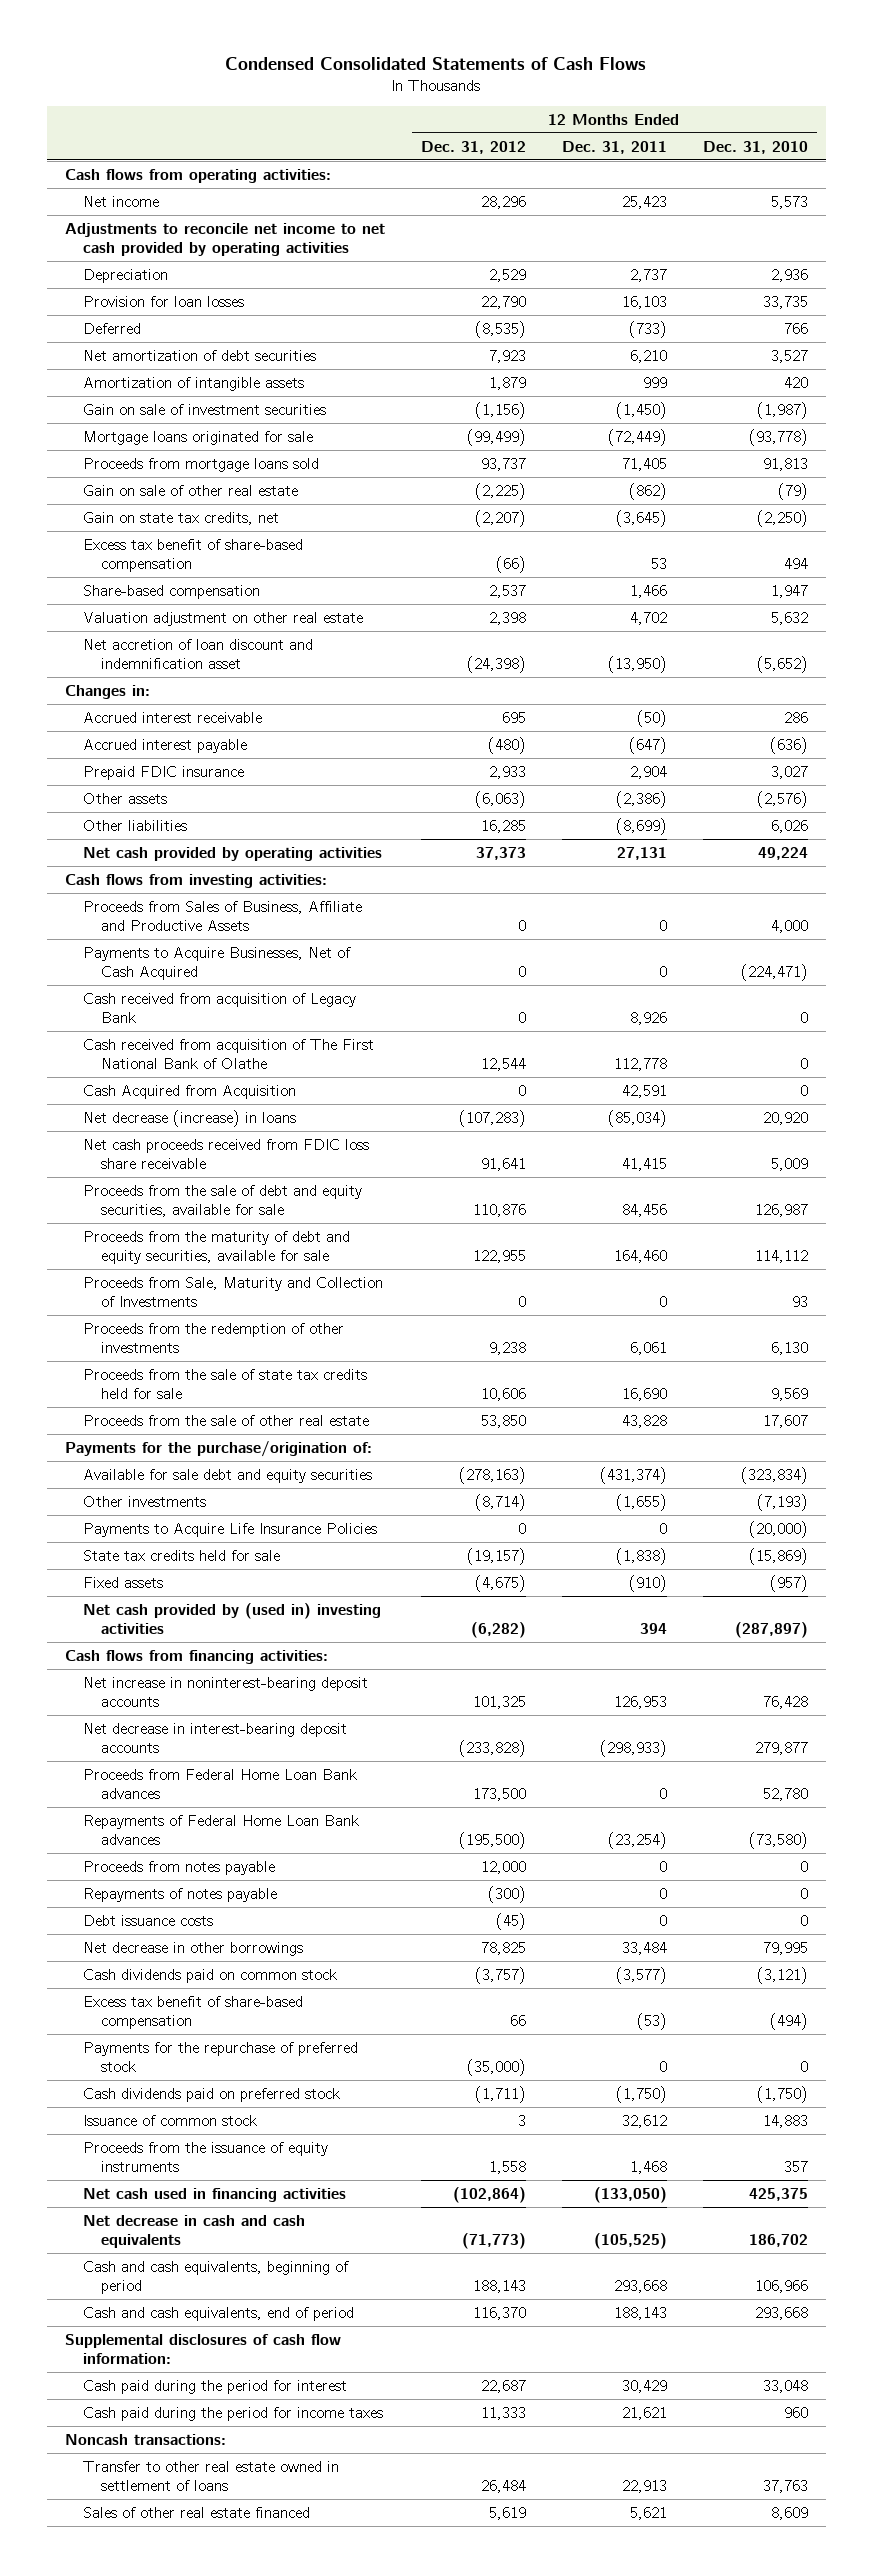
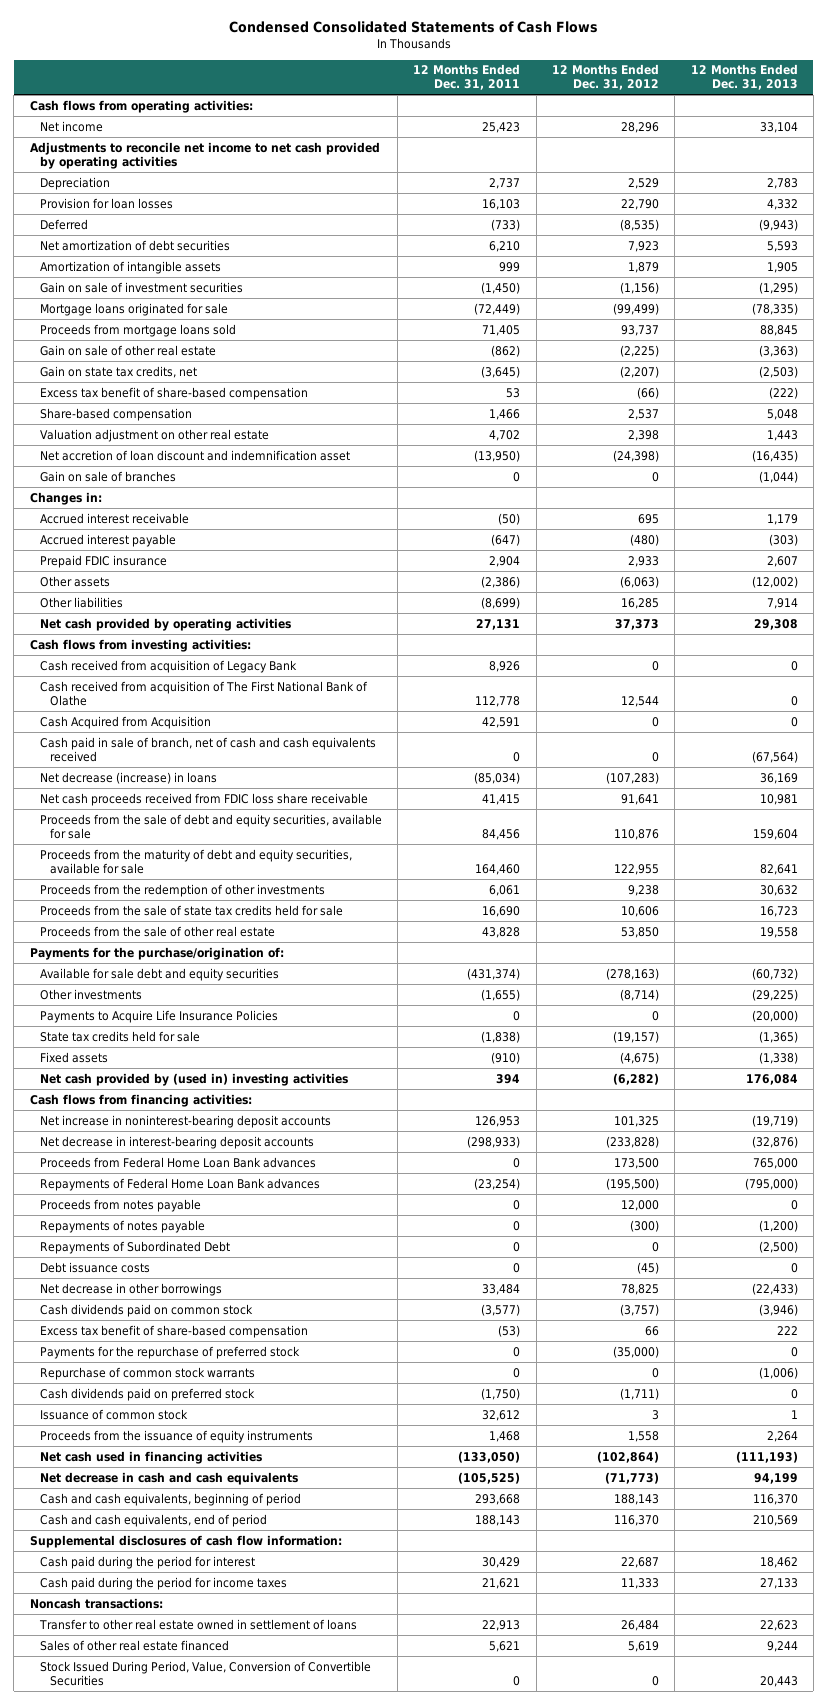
- | 12 Months Ended Dec. 31, 2012 | 12 Months Ended Dec. 31, 2011 | 12 Months Ended Dec. 31, 2010
+ | 12 Months Ended Dec. 31, 2011 | 12 Months Ended Dec. 31, 2012 | 12 Months Ended Dec. 31, 2013
+ Gain on sale of branches | 0 | 0 | (1,044)
- Proceeds from Sales of Business, Affiliate and Productive Assets | 0 | 0 | 4,000
- Payments to Acquire Businesses, Net of Cash Acquired | 0 | 0 | (224,471)
+ Cash paid in sale of branch, net of cash and cash equivalents received | 0 | 0 | (67,564)
- Proceeds from Sale, Maturity and Collection of Investments | 0 | 0 | 93
+ Repayments of Subordinated Debt | 0 | 0 | (2,500)
+ Repurchase of common stock warrants | 0 | 0 | (1,006)
+ Stock Issued During Period, Value, Conversion of Convertible Securities | 0 | 0 | 20,443

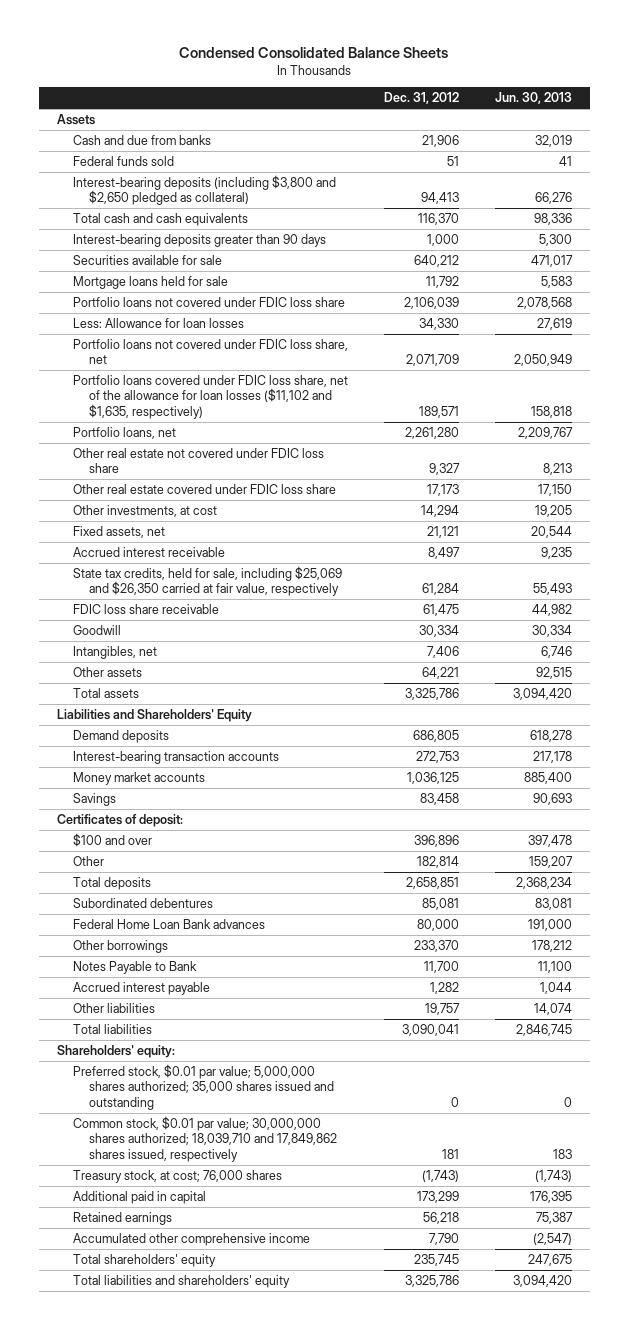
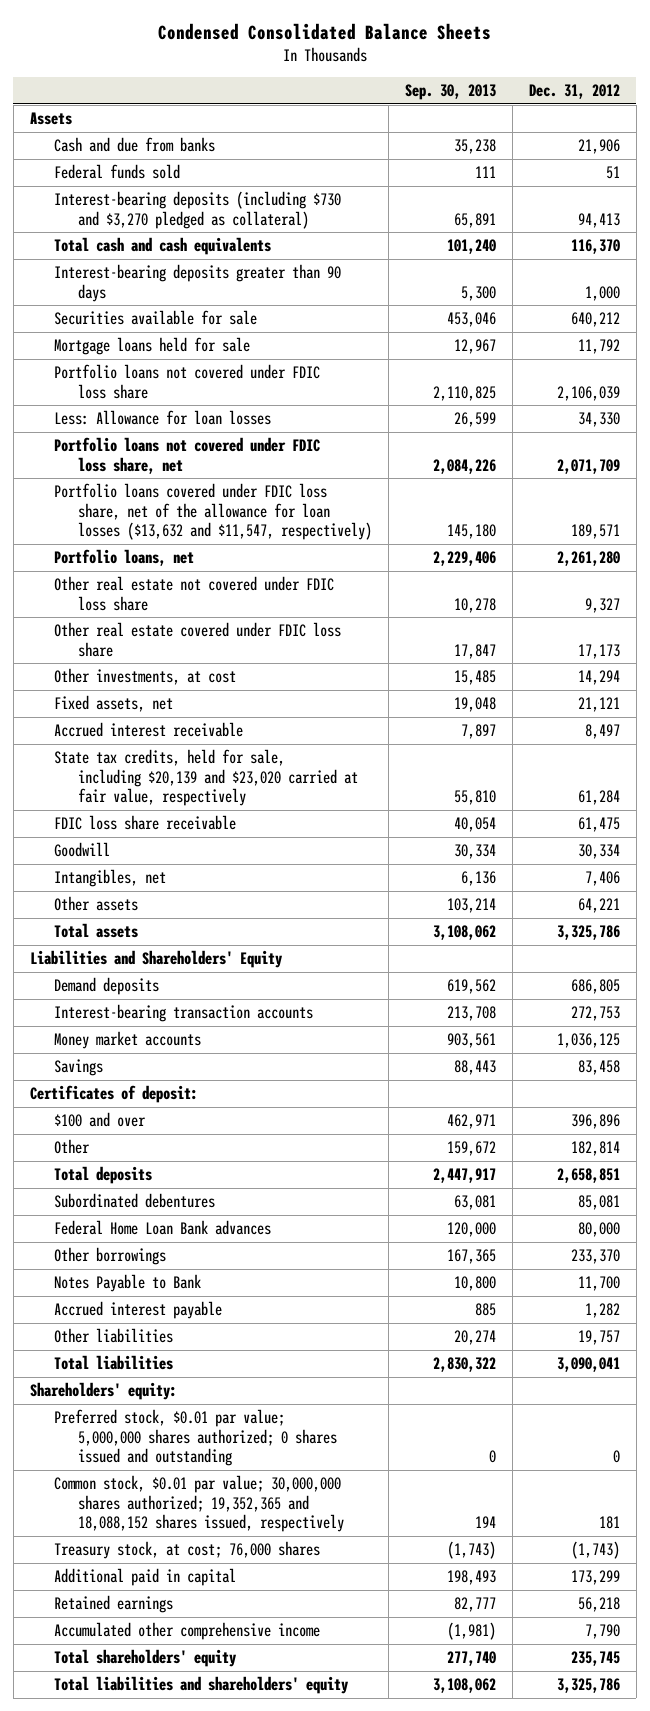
- | Dec. 31, 2012 | Jun. 30, 2013
+ | Sep. 30, 2013 | Dec. 31, 2012
- Interest-bearing deposits (including $3,800 and $2,650 pledged as collateral) | 94,413 | 66,276
+ Interest-bearing deposits (including $730 and $3,270 pledged as collateral) | 65,891 | 94,413
- Portfolio loans covered under FDIC loss share, net of the allowance for loan losses ($11,102 and $1,635, respectively) | 189,571 | 158,818
+ Portfolio loans covered under FDIC loss share, net of the allowance for loan losses ($13,632 and $11,547, respectively) | 145,180 | 189,571
- State tax credits, held for sale, including $25,069 and $26,350 carried at fair value, respectively | 61,284 | 55,493
+ State tax credits, held for sale, including $20,139 and $23,020 carried at fair value, respectively | 55,810 | 61,284
- Preferred stock, $0.01 par value; 5,000,000 shares authorized; 35,000 shares issued and outstanding | 0 | 0
- Common stock, $0.01 par value; 30,000,000 shares authorized; 18,039,710 and 17,849,862 shares issued, respectively | 181 | 183
+ Preferred stock, $0.01 par value; 5,000,000 shares authorized; 0 shares issued and outstanding | 0 | 0
+ Common stock, $0.01 par value; 30,000,000 shares authorized; 19,352,365 and 18,088,152 shares issued, respectively | 194 | 181

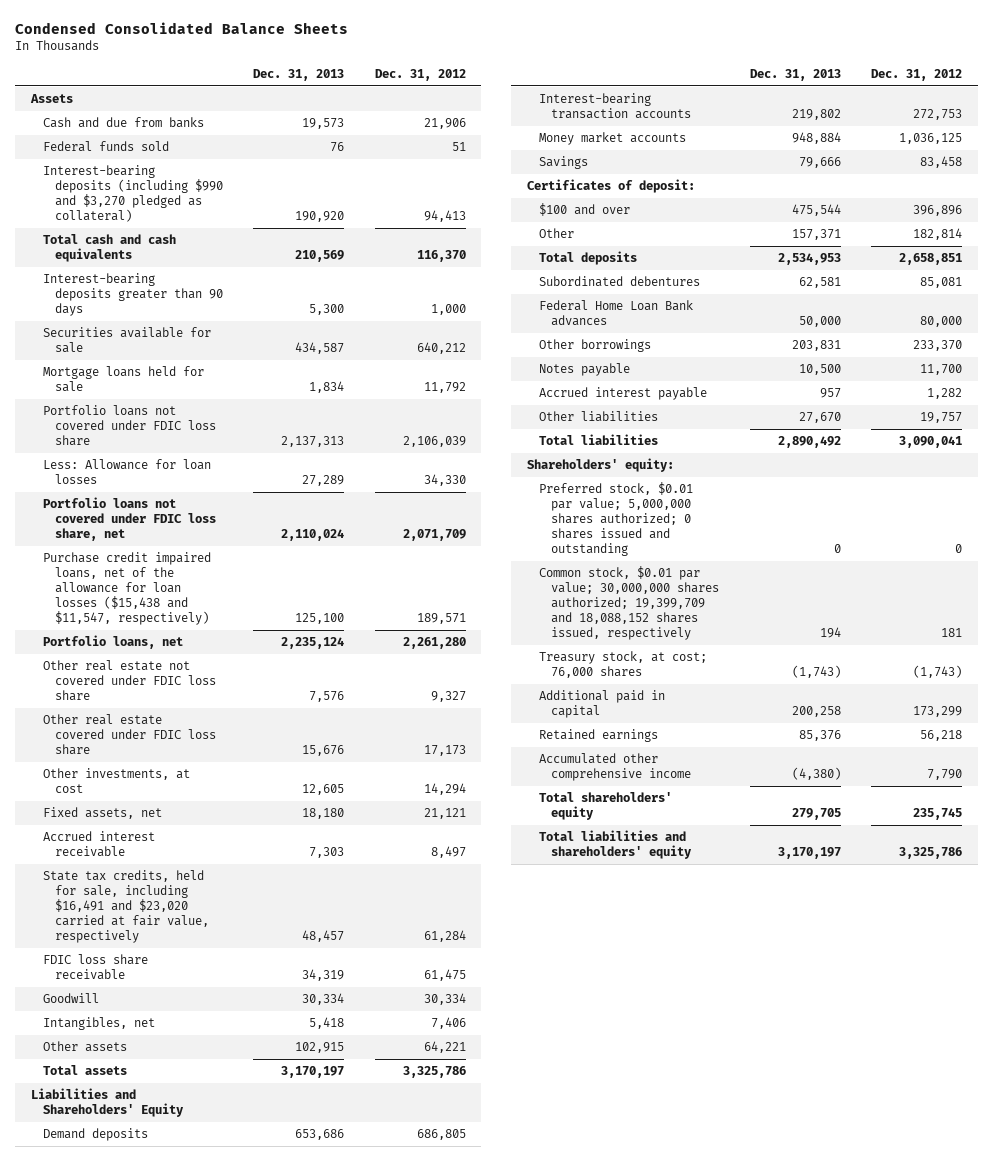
- | Sep. 30, 2013 | Dec. 31, 2012
+ | Dec. 31, 2013 | Dec. 31, 2012
- Interest-bearing deposits (including $730 and $3,270 pledged as collateral) | 65,891 | 94,413
+ Interest-bearing deposits (including $990 and $3,270 pledged as collateral) | 190,920 | 94,413
- Portfolio loans covered under FDIC loss share, net of the allowance for loan losses ($13,632 and $11,547, respectively) | 145,180 | 189,571
+ Purchase credit impaired loans, net of the allowance for loan losses ($15,438 and $11,547, respectively) | 125,100 | 189,571
- State tax credits, held for sale, including $20,139 and $23,020 carried at fair value, respectively | 55,810 | 61,284
+ State tax credits, held for sale, including $16,491 and $23,020 carried at fair value, respectively | 48,457 | 61,284
- Notes Payable to Bank | 10,800 | 11,700
+ Notes payable | 10,500 | 11,700
- Common stock, $0.01 par value; 30,000,000 shares authorized; 19,352,365 and 18,088,152 shares issued, respectively | 194 | 181
+ Common stock, $0.01 par value; 30,000,000 shares authorized; 19,399,709 and 18,088,152 shares issued, respectively | 194 | 181

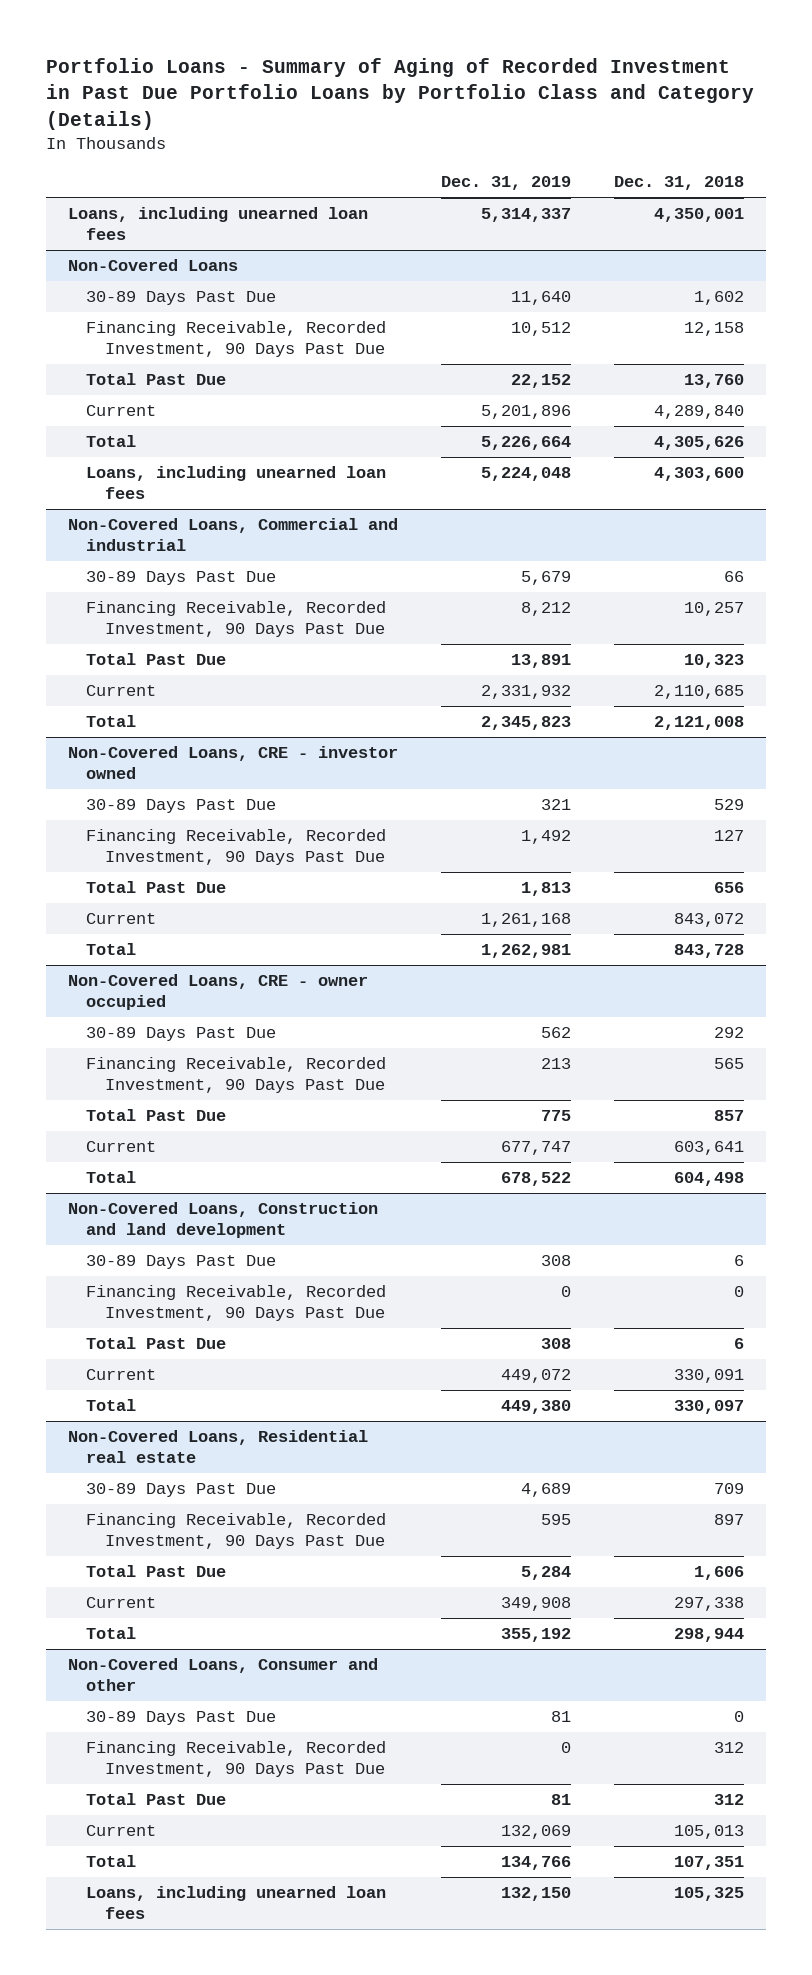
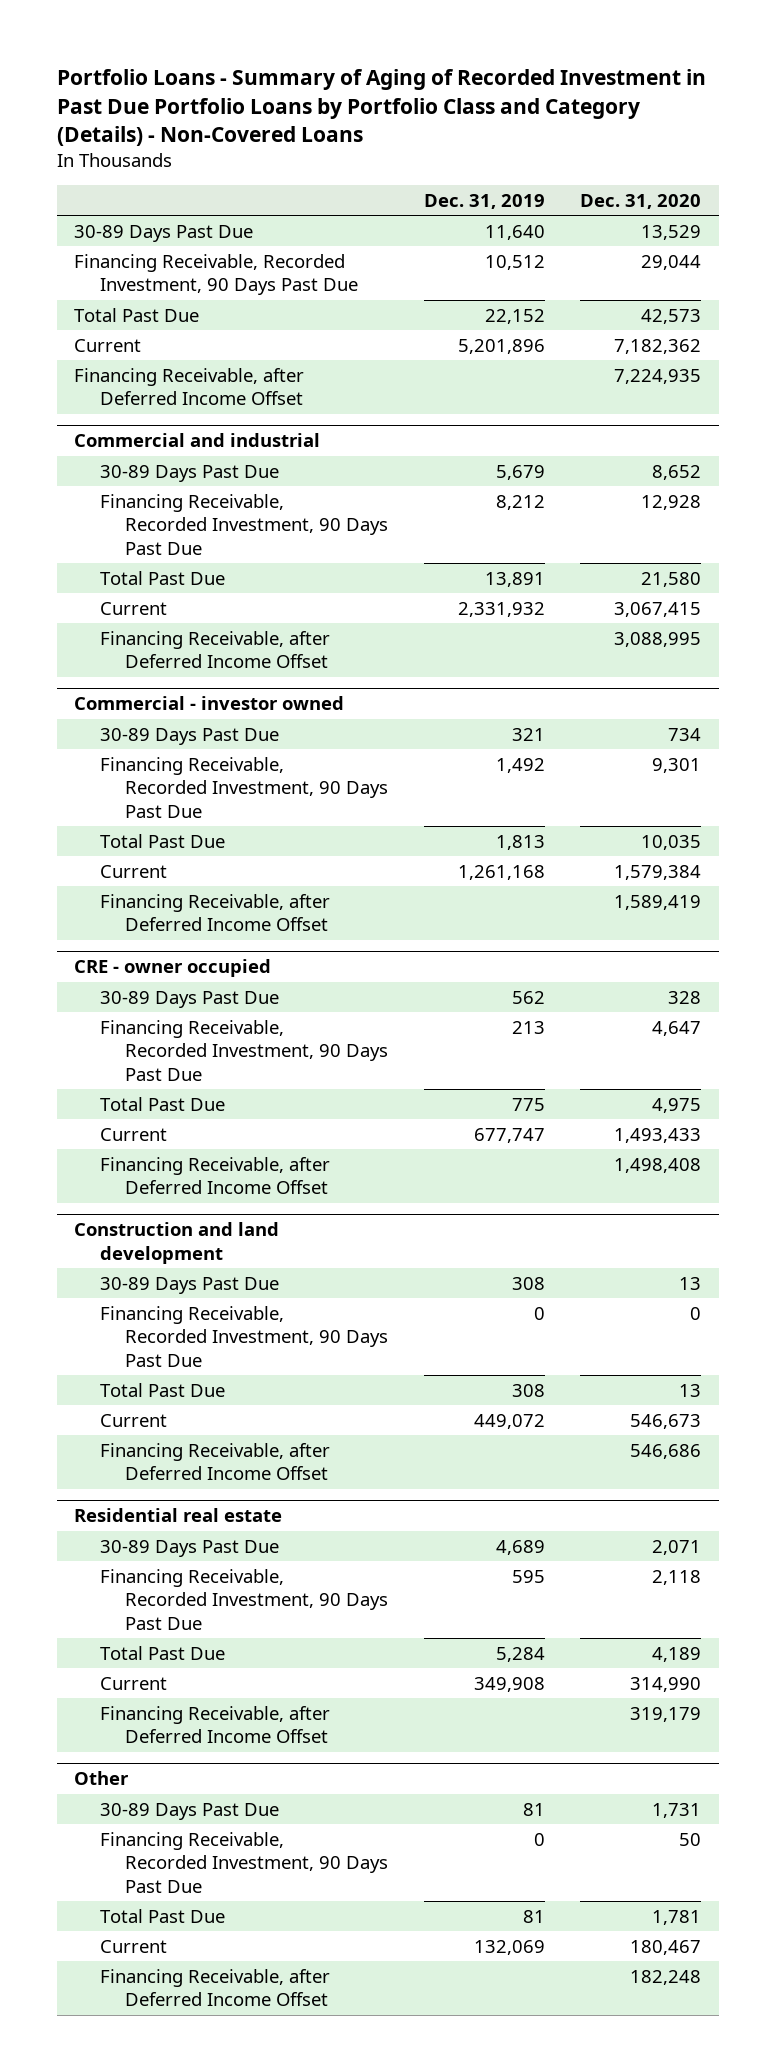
- Portfolio Loans - Summary of Aging of Recorded Investment in Past Due Portfolio Loans by Portfolio Class and Category (Details)
+ Portfolio Loans - Summary of Aging of Recorded Investment in Past Due Portfolio Loans by Portfolio Class and Category (Details) - Non-Covered Loans
- | Dec. 31, 2019 | Dec. 31, 2018
+ | Dec. 31, 2019 | Dec. 31, 2020
- Loans, including unearned loan fees | 5,314,337 | 4,350,001
- Non-Covered Loans
- Total | 5,226,664 | 4,305,626
- Loans, including unearned loan fees | 5,224,048 | 4,303,600
- Non-Covered Loans, Commercial and industrial
+ Financing Receivable, after Deferred Income Offset | | 7,224,935
+ Commercial and industrial
- Total | 2,345,823 | 2,121,008
- Non-Covered Loans, CRE - investor owned
+ Financing Receivable, after Deferred Income Offset | | 3,088,995
+ Commercial - investor owned
- Total | 1,262,981 | 843,728
- Non-Covered Loans, CRE - owner occupied
+ Financing Receivable, after Deferred Income Offset | | 1,589,419
+ CRE - owner occupied
- Total | 678,522 | 604,498
- Non-Covered Loans, Construction and land development
+ Financing Receivable, after Deferred Income Offset | | 1,498,408
+ Construction and land development
- Total | 449,380 | 330,097
- Non-Covered Loans, Residential real estate
+ Financing Receivable, after Deferred Income Offset | | 546,686
+ Residential real estate
- Total | 355,192 | 298,944
- Non-Covered Loans, Consumer and other
+ Financing Receivable, after Deferred Income Offset | | 319,179
+ Other
- Total | 134,766 | 107,351
- Loans, including unearned loan fees | 132,150 | 105,325
+ Financing Receivable, after Deferred Income Offset | | 182,248

